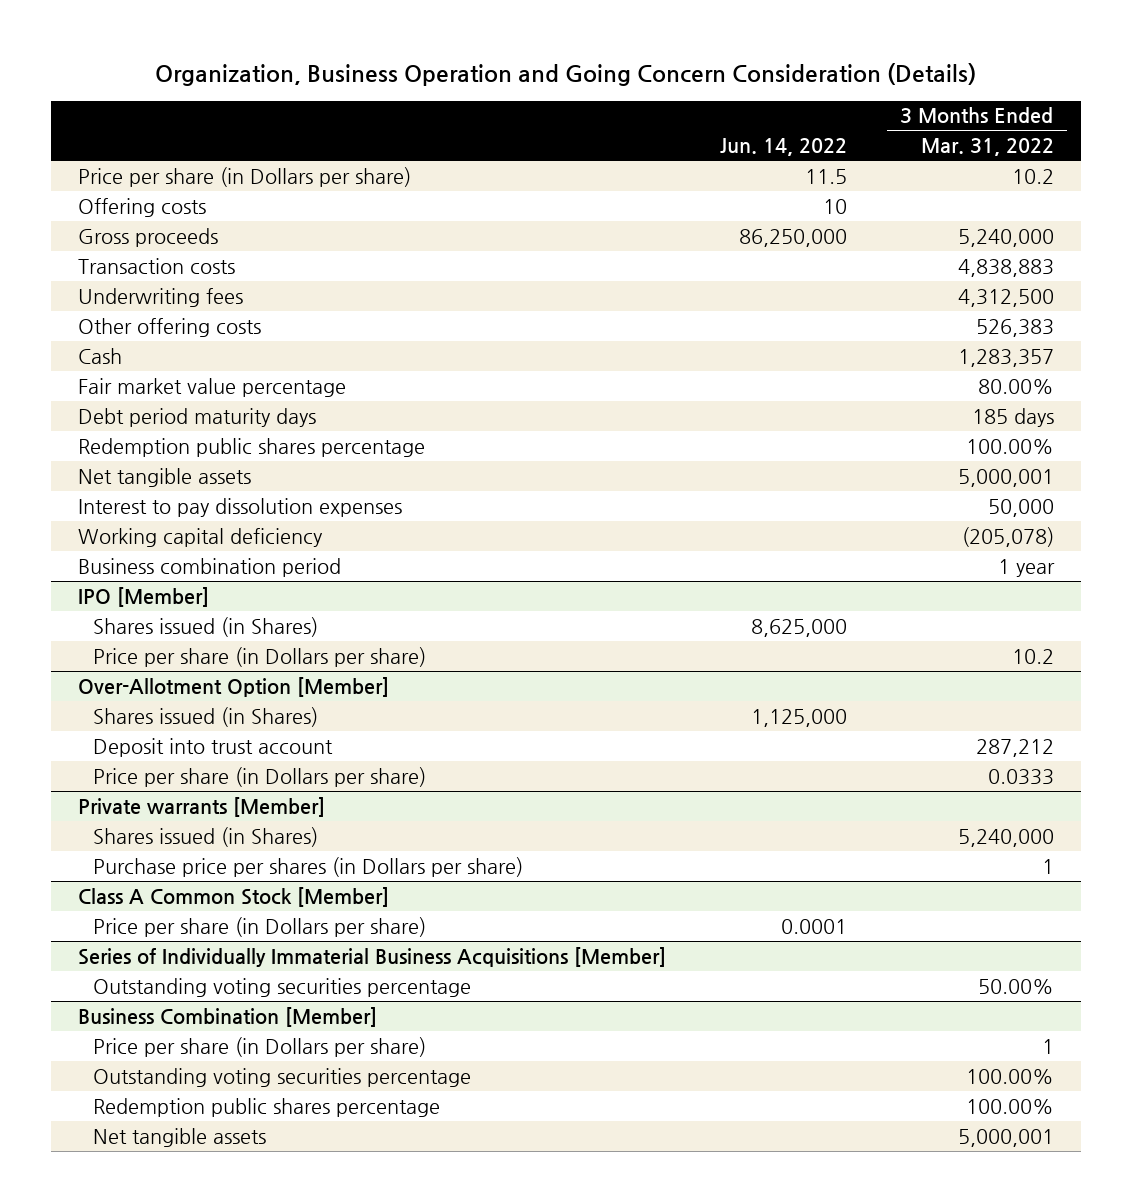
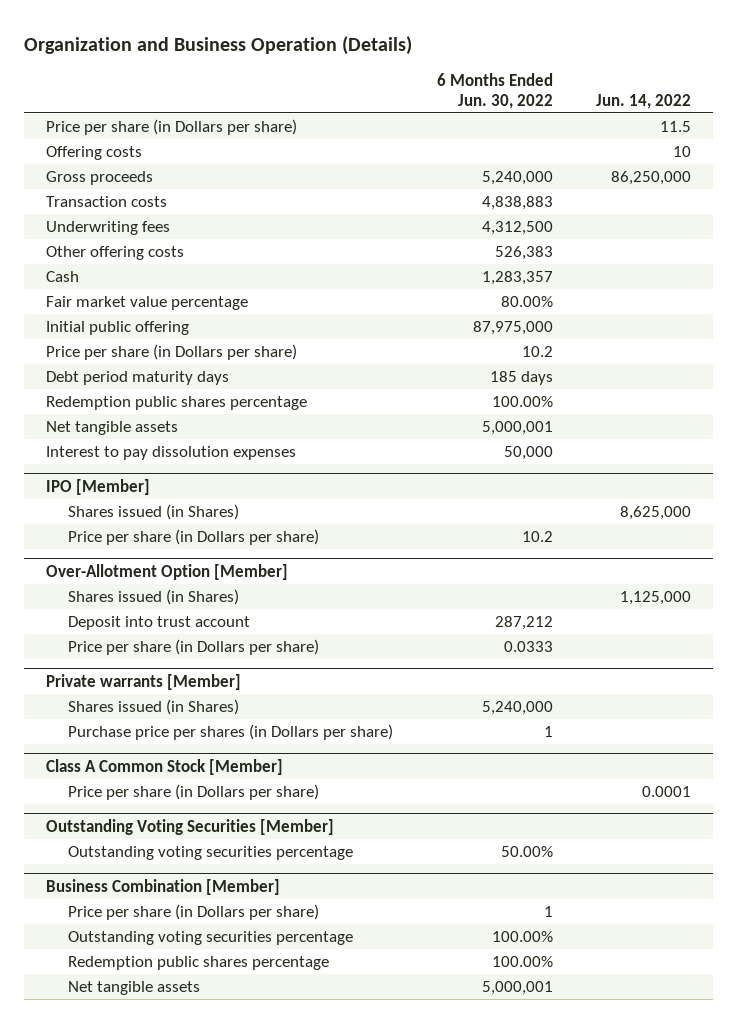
- Organization, Business Operation and Going Concern Consideration (Details)
+ Organization and Business Operation (Details)
- | Jun. 14, 2022 | 3 Months Ended Mar. 31, 2022
+ | 6 Months Ended Jun. 30, 2022 | Jun. 14, 2022
+ Initial public offering | 87,975,000 |
+ Price per share (in Dollars per share) | 10.2 |
- Working capital deficiency | | (205,078)
- Business combination period | | 1 year
- Series of Individually Immaterial Business Acquisitions [Member]
+ Outstanding Voting Securities [Member]

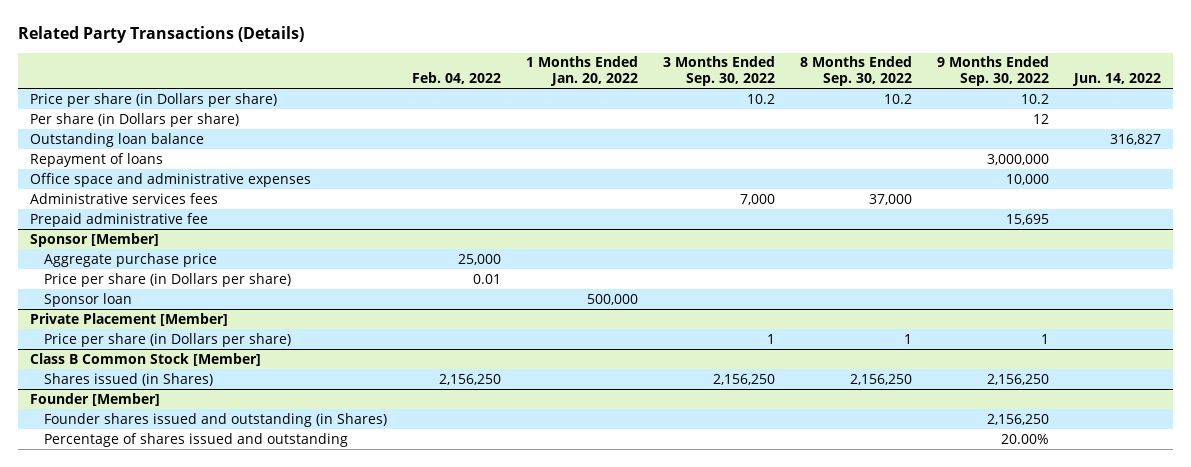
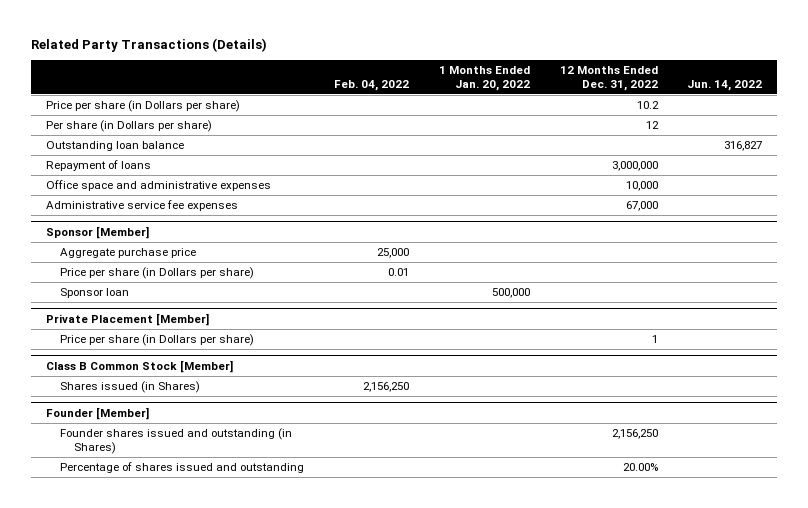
- | Feb. 04, 2022 | 1 Months Ended Jan. 20, 2022 | 3 Months Ended Sep. 30, 2022 | 8 Months Ended Sep. 30, 2022 | 9 Months Ended Sep. 30, 2022 | Jun. 14, 2022
+ | Feb. 04, 2022 | 1 Months Ended Jan. 20, 2022 | 12 Months Ended Dec. 31, 2022 | Jun. 14, 2022
- Administrative services fees | | | 7,000 | 37,000 | |
- Prepaid administrative fee | | | | | 15,695 |
+ Administrative service fee expenses | | | 67,000 |

